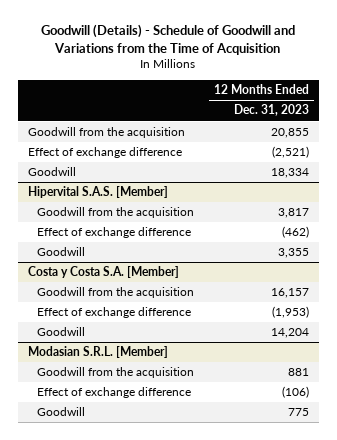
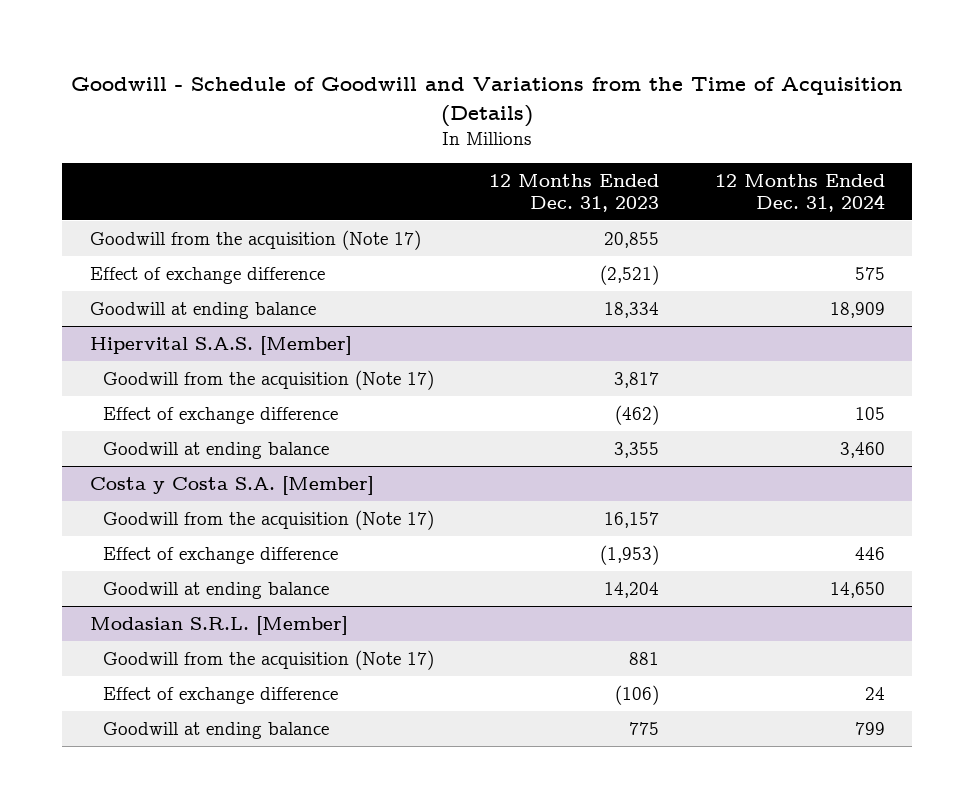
- Goodwill (Details) - Schedule of Goodwill and Variations from the Time of Acquisition
+ Goodwill - Schedule of Goodwill and Variations from the Time of Acquisition (Details)
- | 12 Months Ended Dec. 31, 2023
+ | 12 Months Ended Dec. 31, 2023 | 12 Months Ended Dec. 31, 2024
- Goodwill from the acquisition | 20,855
+ Goodwill from the acquisition (Note 17) | 20,855 |
- Goodwill | 18,334
+ Goodwill at ending balance | 18,334 | 18,909
@ Hipervital S.A.S. [Member]
- Goodwill from the acquisition | 3,817
+ Goodwill from the acquisition (Note 17) | 3,817 |
- Goodwill | 3,355
+ Goodwill at ending balance | 3,355 | 3,460
@ Costa y Costa S.A. [Member]
- Goodwill from the acquisition | 16,157
+ Goodwill from the acquisition (Note 17) | 16,157 |
- Goodwill | 14,204
+ Goodwill at ending balance | 14,204 | 14,650
@ Modasian S.R.L. [Member]
- Goodwill from the acquisition | 881
+ Goodwill from the acquisition (Note 17) | 881 |
- Goodwill | 775
+ Goodwill at ending balance | 775 | 799

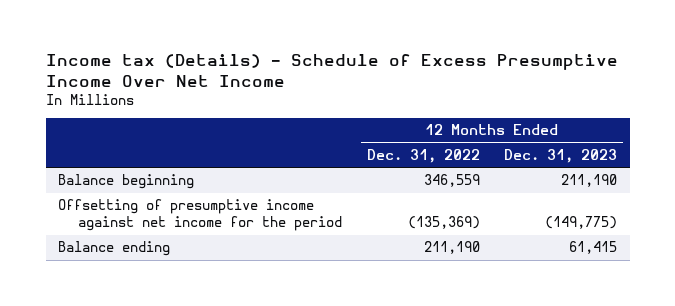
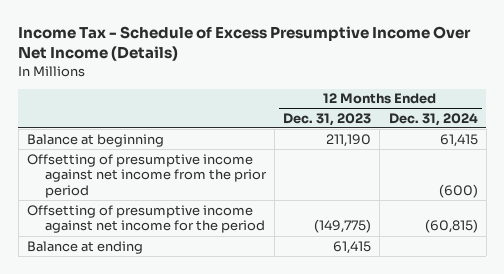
- Income tax (Details) - Schedule of Excess Presumptive Income Over Net Income
+ Income Tax - Schedule of Excess Presumptive Income Over Net Income (Details)
- | 12 Months Ended Dec. 31, 2022 | 12 Months Ended Dec. 31, 2023
+ | 12 Months Ended Dec. 31, 2023 | 12 Months Ended Dec. 31, 2024
- Balance beginning | 346,559 | 211,190
+ Balance at beginning | 211,190 | 61,415
+ Offsetting of presumptive income against net income from the prior period | | (600)
- Balance ending | 211,190 | 61,415
+ Balance at ending | 61,415 |

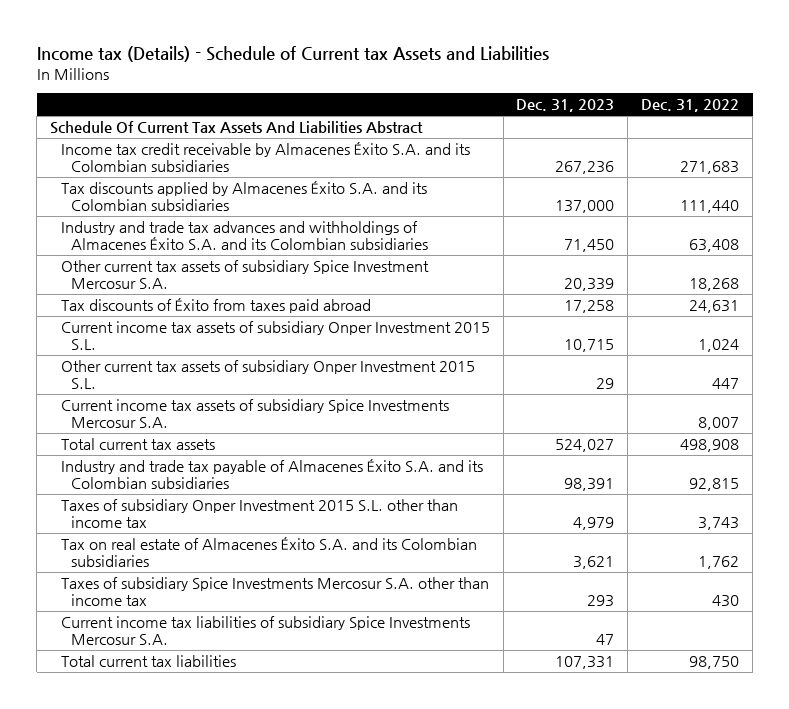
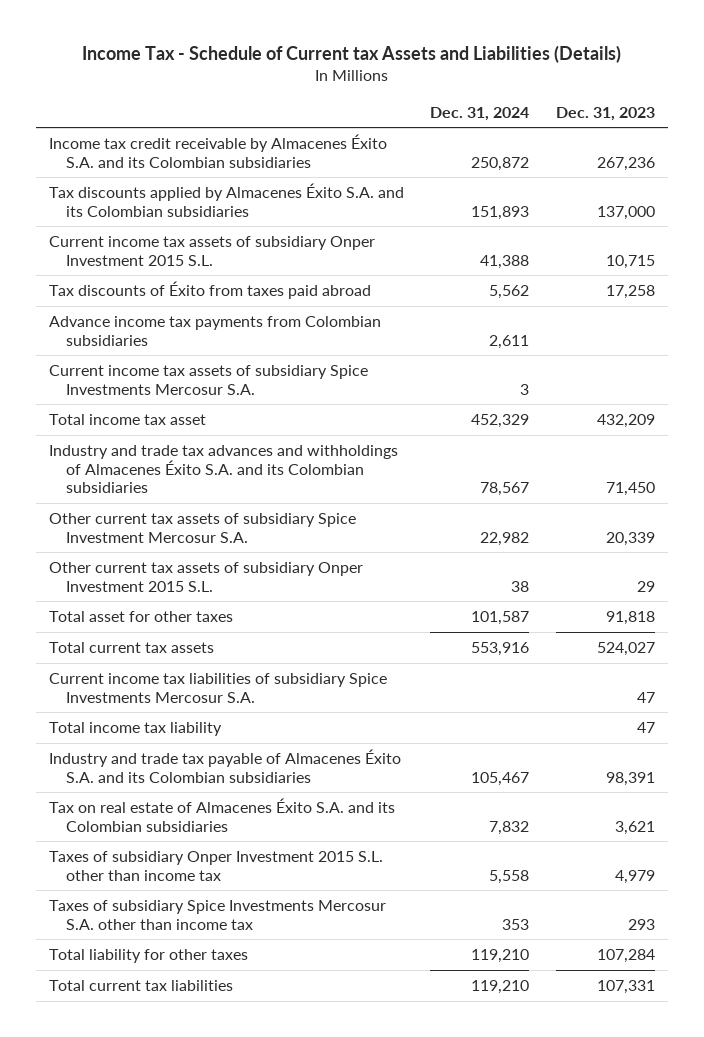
- Income tax (Details) - Schedule of Current tax Assets and Liabilities
+ Income Tax - Schedule of Current tax Assets and Liabilities (Details)
- | Dec. 31, 2023 | Dec. 31, 2022
+ | Dec. 31, 2024 | Dec. 31, 2023
- Schedule Of Current Tax Assets And Liabilities Abstract
moved up: Current income tax assets of subsidiary Onper Investment 2015 S.L. | 41,388 | 10,715
moved up: Tax discounts of Éxito from taxes paid abroad | 5,562 | 17,258
+ Advance income tax payments from Colombian subsidiaries | 2,611 |
moved up: Current income tax assets of subsidiary Spice Investments Mercosur S.A. | 3 |
+ Total income tax asset | 452,329 | 432,209
+ Total asset for other taxes | 101,587 | 91,818
moved up: Current income tax liabilities of subsidiary Spice Investments Mercosur S.A. | | 47
+ Total income tax liability | | 47
moved down: Taxes of subsidiary Onper Investment 2015 S.L. other than income tax | 5,558 | 4,979
+ Total liability for other taxes | 119,210 | 107,284

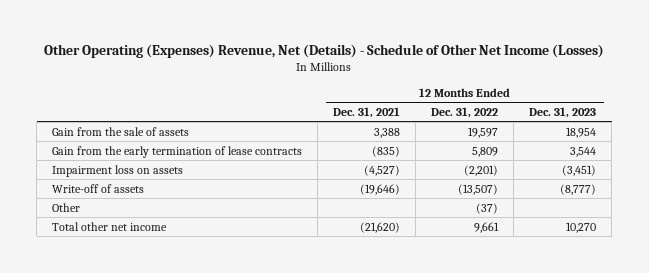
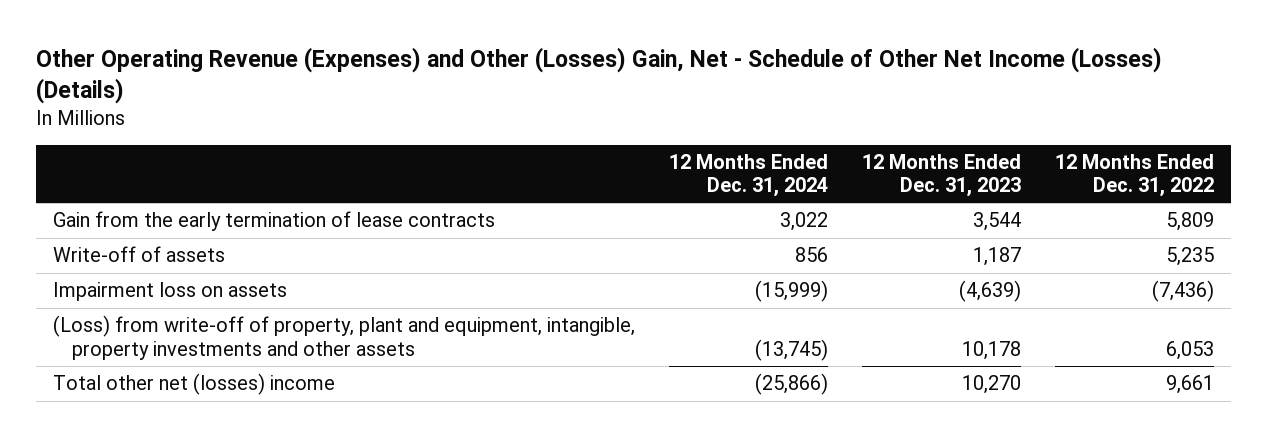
- Other Operating (Expenses) Revenue, Net (Details) - Schedule of Other Net Income (Losses)
+ Other Operating Revenue (Expenses) and Other (Losses) Gain, Net - Schedule of Other Net Income (Losses) (Details)
- | 12 Months Ended Dec. 31, 2021 | 12 Months Ended Dec. 31, 2022 | 12 Months Ended Dec. 31, 2023
+ | 12 Months Ended Dec. 31, 2024 | 12 Months Ended Dec. 31, 2023 | 12 Months Ended Dec. 31, 2022
- Gain from the sale of assets | 3,388 | 19,597 | 18,954
- Impairment loss on assets | (4,527) | (2,201) | (3,451)
- Write-off of assets | (19,646) | (13,507) | (8,777)
- Other | | (37) |
- Total other net income | (21,620) | 9,661 | 10,270
+ Write-off of assets | 856 | 1,187 | 5,235
+ Impairment loss on assets | (15,999) | (4,639) | (7,436)
+ (Loss) from write-off of property, plant and equipment, intangible, property investments and other assets | (13,745) | 10,178 | 6,053
+ Total other net (losses) income | (25,866) | 10,270 | 9,661

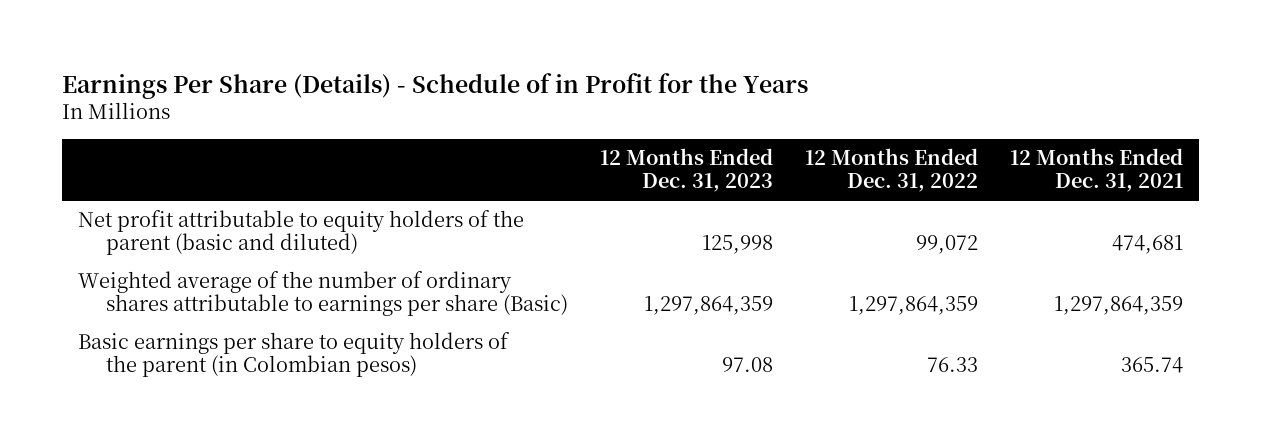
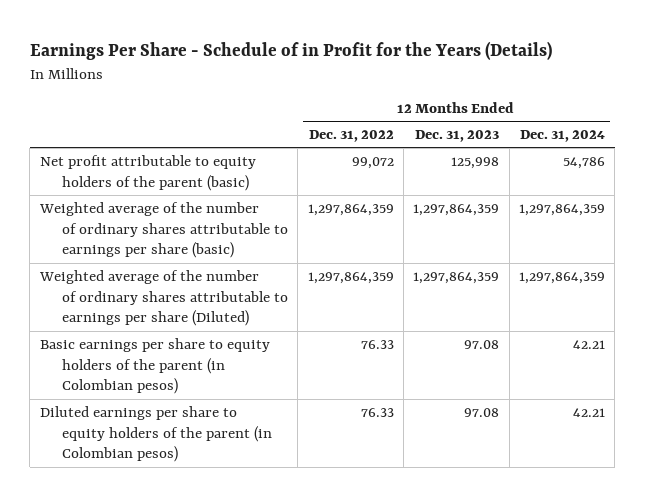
- Earnings Per Share (Details) - Schedule of in Profit for the Years
+ Earnings Per Share - Schedule of in Profit for the Years (Details)
- | 12 Months Ended Dec. 31, 2023 | 12 Months Ended Dec. 31, 2022 | 12 Months Ended Dec. 31, 2021
+ | 12 Months Ended Dec. 31, 2022 | 12 Months Ended Dec. 31, 2023 | 12 Months Ended Dec. 31, 2024
- Net profit attributable to equity holders of the parent (basic and diluted) | 125,998 | 99,072 | 474,681
- Weighted average of the number of ordinary shares attributable to earnings per share (Basic) | 1,297,864,359 | 1,297,864,359 | 1,297,864,359
+ Net profit attributable to equity holders of the parent (basic) | 99,072 | 125,998 | 54,786
+ Weighted average of the number of ordinary shares attributable to earnings per share (basic) | 1,297,864,359 | 1,297,864,359 | 1,297,864,359
+ Weighted average of the number of ordinary shares attributable to earnings per share (Diluted) | 1,297,864,359 | 1,297,864,359 | 1,297,864,359
+ Diluted earnings per share to equity holders of the parent (in Colombian pesos) | 76.33 | 97.08 | 42.21

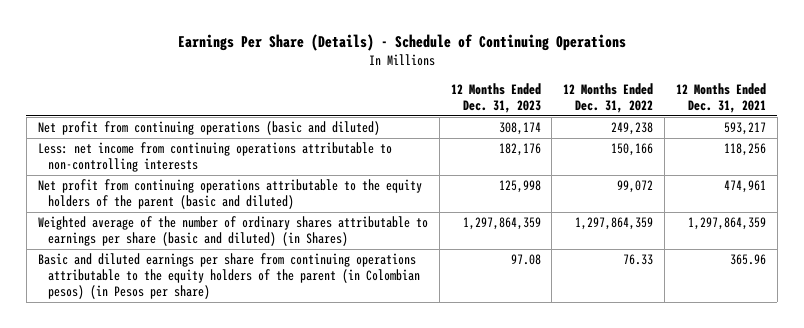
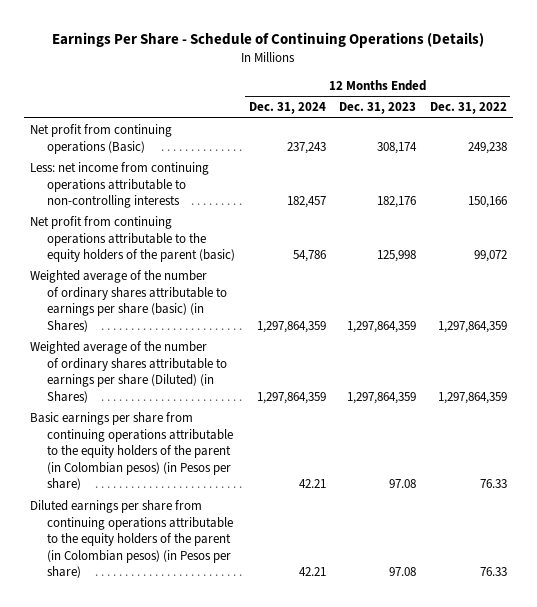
- Earnings Per Share (Details) - Schedule of Continuing Operations
+ Earnings Per Share - Schedule of Continuing Operations (Details)
- | 12 Months Ended Dec. 31, 2023 | 12 Months Ended Dec. 31, 2022 | 12 Months Ended Dec. 31, 2021
+ | 12 Months Ended Dec. 31, 2024 | 12 Months Ended Dec. 31, 2023 | 12 Months Ended Dec. 31, 2022
- Net profit from continuing operations (basic and diluted) | 308,174 | 249,238 | 593,217
+ Net profit from continuing operations (Basic) | 237,243 | 308,174 | 249,238
- Net profit from continuing operations attributable to the equity holders of the parent (basic and diluted) | 125,998 | 99,072 | 474,961
- Weighted average of the number of ordinary shares attributable to earnings per share (basic and diluted) (in Shares) | 1,297,864,359 | 1,297,864,359 | 1,297,864,359
- Basic and diluted earnings per share from continuing operations attributable to the equity holders of the parent (in Colombian pesos) (in Pesos per share) | 97.08 | 76.33 | 365.96
+ Net profit from continuing operations attributable to the equity holders of the parent (basic) | 54,786 | 125,998 | 99,072
+ Weighted average of the number of ordinary shares attributable to earnings per share (basic) (in Shares) | 1,297,864,359 | 1,297,864,359 | 1,297,864,359
+ Weighted average of the number of ordinary shares attributable to earnings per share (Diluted) (in Shares) | 1,297,864,359 | 1,297,864,359 | 1,297,864,359
+ Basic earnings per share from continuing operations attributable to the equity holders of the parent (in Colombian pesos) (in Pesos per share) | 42.21 | 97.08 | 76.33
+ Diluted earnings per share from continuing operations attributable to the equity holders of the parent (in Colombian pesos) (in Pesos per share) | 42.21 | 97.08 | 76.33

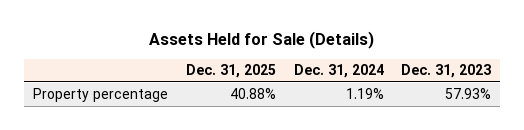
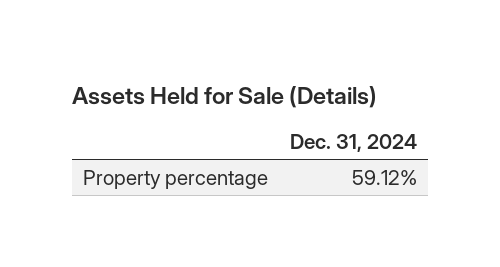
- | Dec. 31, 2025 | Dec. 31, 2024 | Dec. 31, 2023
+ | Dec. 31, 2024
- Property percentage | 40.88% | 1.19% | 57.93%
+ Property percentage | 59.12%

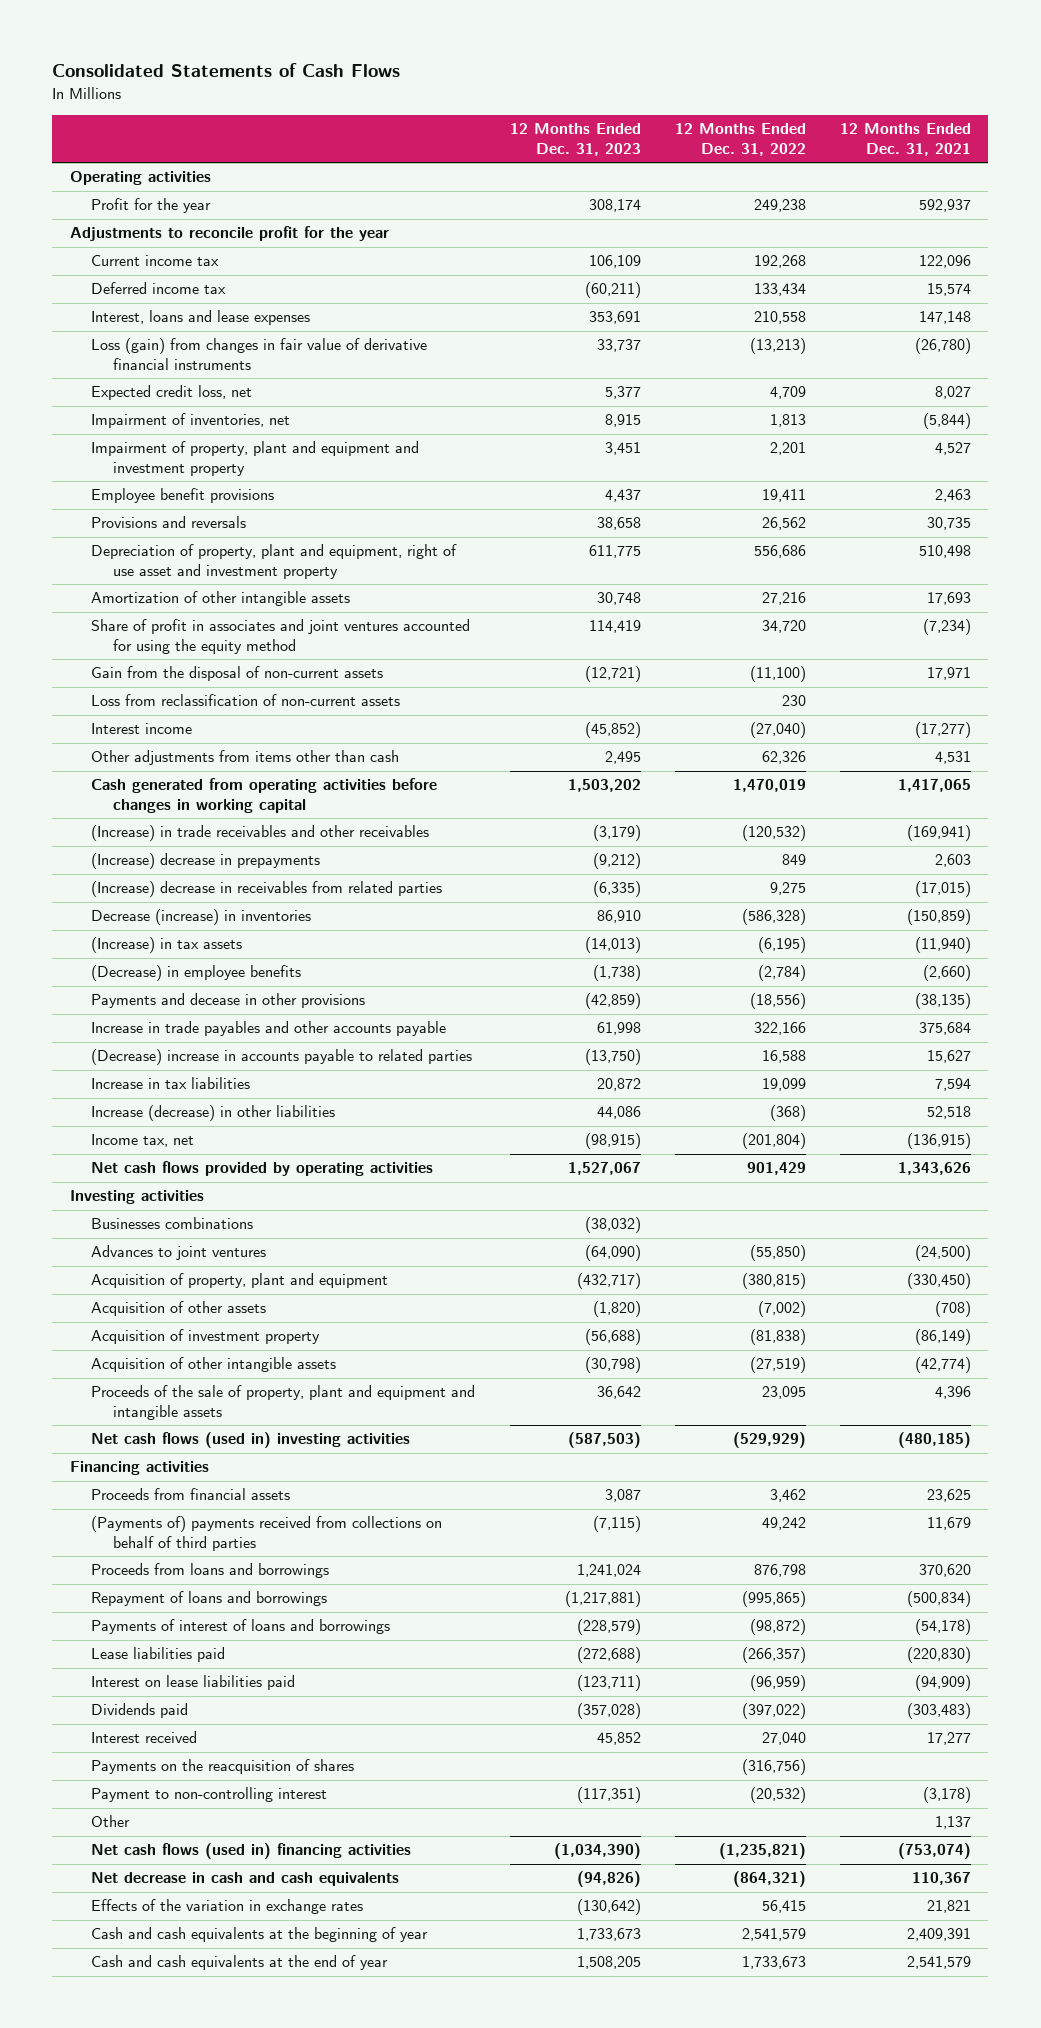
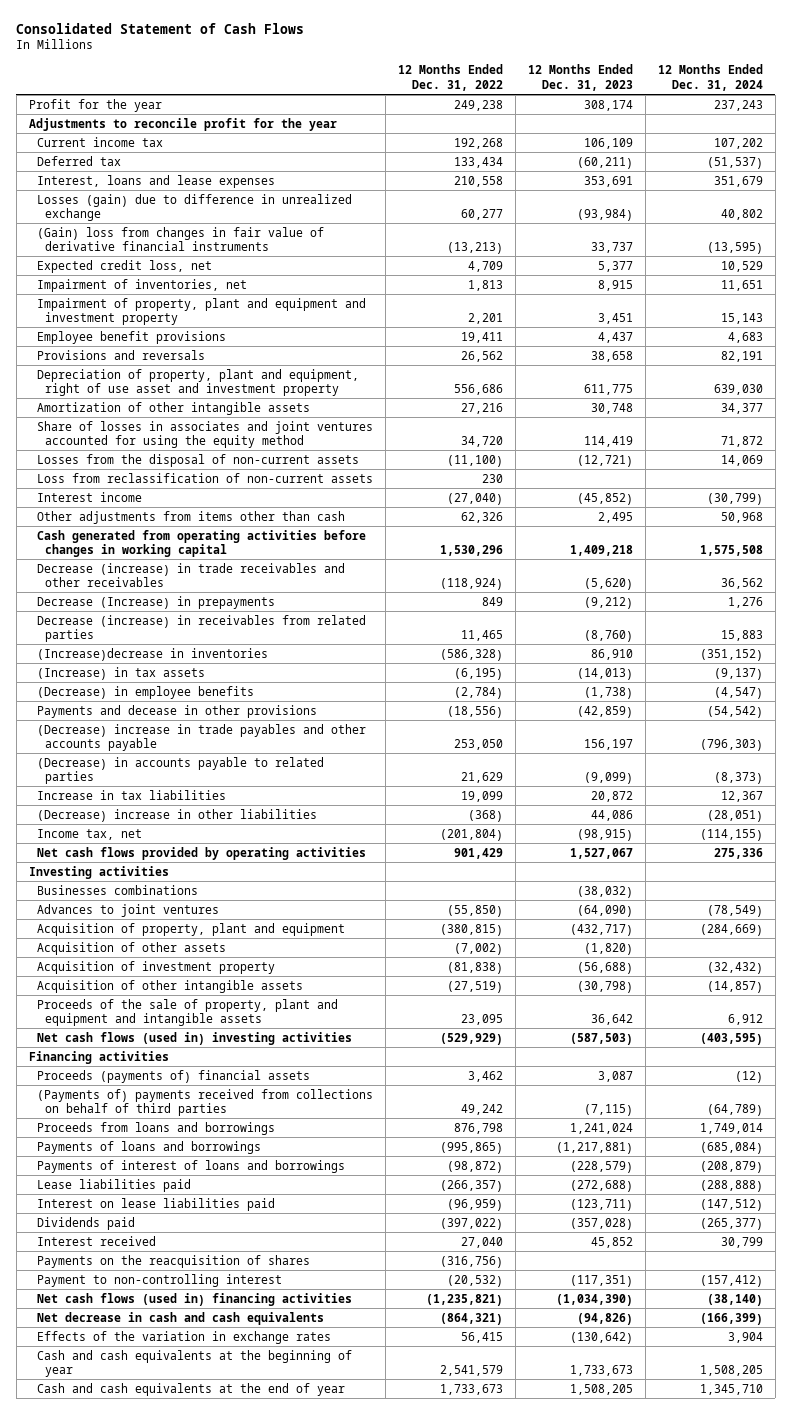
- Consolidated Statements of Cash Flows
+ Consolidated Statement of Cash Flows
- | 12 Months Ended Dec. 31, 2023 | 12 Months Ended Dec. 31, 2022 | 12 Months Ended Dec. 31, 2021
+ | 12 Months Ended Dec. 31, 2022 | 12 Months Ended Dec. 31, 2023 | 12 Months Ended Dec. 31, 2024
- Operating activities
- Deferred income tax | (60,211) | 133,434 | 15,574
+ Deferred tax | 133,434 | (60,211) | (51,537)
- Loss (gain) from changes in fair value of derivative financial instruments | 33,737 | (13,213) | (26,780)
+ Losses (gain) due to difference in unrealized exchange | 60,277 | (93,984) | 40,802
+ (Gain) loss from changes in fair value of derivative financial instruments | (13,213) | 33,737 | (13,595)
- Share of profit in associates and joint ventures accounted for using the equity method | 114,419 | 34,720 | (7,234)
- Gain from the disposal of non-current assets | (12,721) | (11,100) | 17,971
+ Share of losses in associates and joint ventures accounted for using the equity method | 34,720 | 114,419 | 71,872
+ Losses from the disposal of non-current assets | (11,100) | (12,721) | 14,069
- Cash generated from operating activities before changes in working capital | 1,503,202 | 1,470,019 | 1,417,065
- (Increase) in trade receivables and other receivables | (3,179) | (120,532) | (169,941)
- (Increase) decrease in prepayments | (9,212) | 849 | 2,603
- (Increase) decrease in receivables from related parties | (6,335) | 9,275 | (17,015)
- Decrease (increase) in inventories | 86,910 | (586,328) | (150,859)
+ Cash generated from operating activities before changes in working capital | 1,530,296 | 1,409,218 | 1,575,508
+ Decrease (increase) in trade receivables and other receivables | (118,924) | (5,620) | 36,562
+ Decrease (Increase) in prepayments | 849 | (9,212) | 1,276
+ Decrease (increase) in receivables from related parties | 11,465 | (8,760) | 15,883
+ (Increase)decrease in inventories | (586,328) | 86,910 | (351,152)
- Increase in trade payables and other accounts payable | 61,998 | 322,166 | 375,684
- (Decrease) increase in accounts payable to related parties | (13,750) | 16,588 | 15,627
+ (Decrease) increase in trade payables and other accounts payable | 253,050 | 156,197 | (796,303)
+ (Decrease) in accounts payable to related parties | 21,629 | (9,099) | (8,373)
- Increase (decrease) in other liabilities | 44,086 | (368) | 52,518
+ (Decrease) increase in other liabilities | (368) | 44,086 | (28,051)
- Proceeds from financial assets | 3,087 | 3,462 | 23,625
+ Proceeds (payments of) financial assets | 3,462 | 3,087 | (12)
- Repayment of loans and borrowings | (1,217,881) | (995,865) | (500,834)
+ Payments of loans and borrowings | (995,865) | (1,217,881) | (685,084)
- Other | | | 1,137

